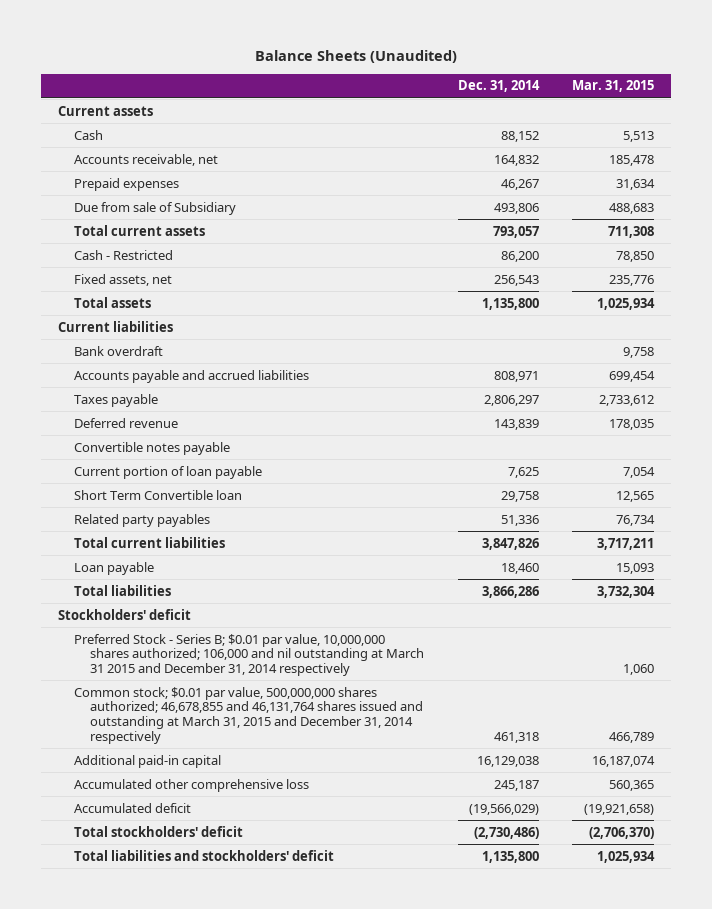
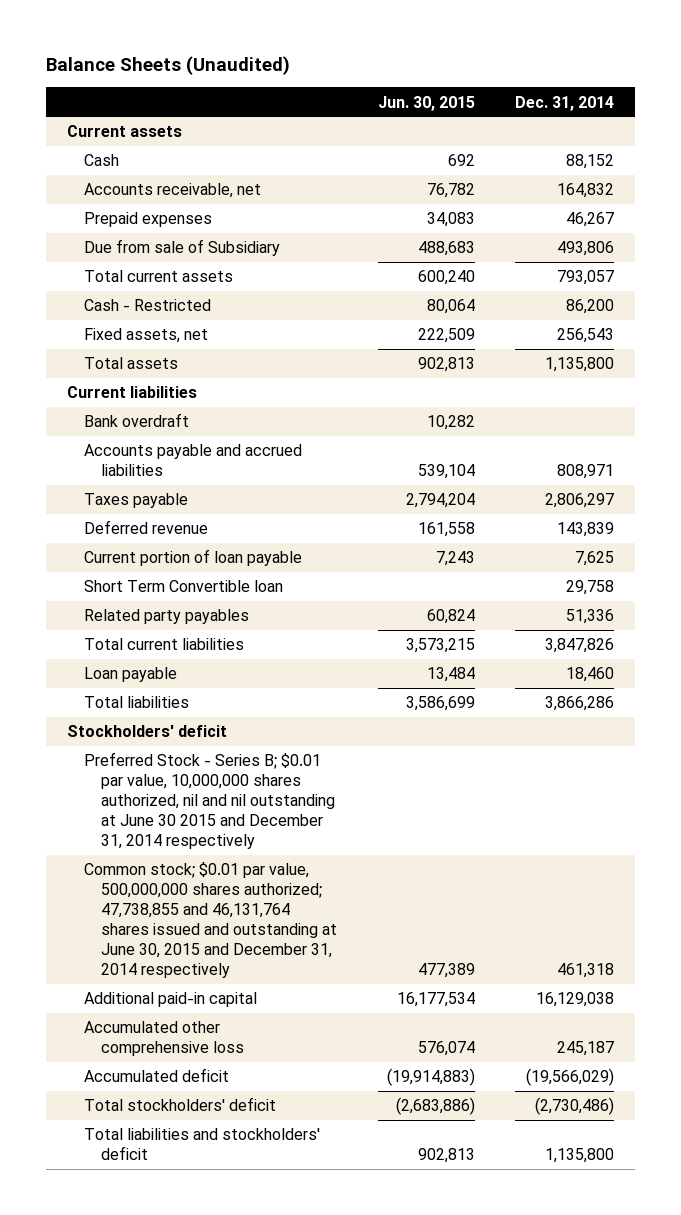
- | Dec. 31, 2014 | Mar. 31, 2015
+ | Jun. 30, 2015 | Dec. 31, 2014
- Convertible notes payable
- Preferred Stock - Series B; $0.01 par value, 10,000,000 shares authorized; 106,000 and nil outstanding at March 31 2015 and December 31, 2014 respectively | | 1,060
- Common stock; $0.01 par value, 500,000,000 shares authorized; 46,678,855 and 46,131,764 shares issued and outstanding at March 31, 2015 and December 31, 2014 respectively | 461,318 | 466,789
+ Preferred Stock - Series B; $0.01 par value, 10,000,000 shares authorized, nil and nil outstanding at June 30 2015 and December 31, 2014 respectively
+ Common stock; $0.01 par value, 500,000,000 shares authorized; 47,738,855 and 46,131,764 shares issued and outstanding at June 30, 2015 and December 31, 2014 respectively | 477,389 | 461,318

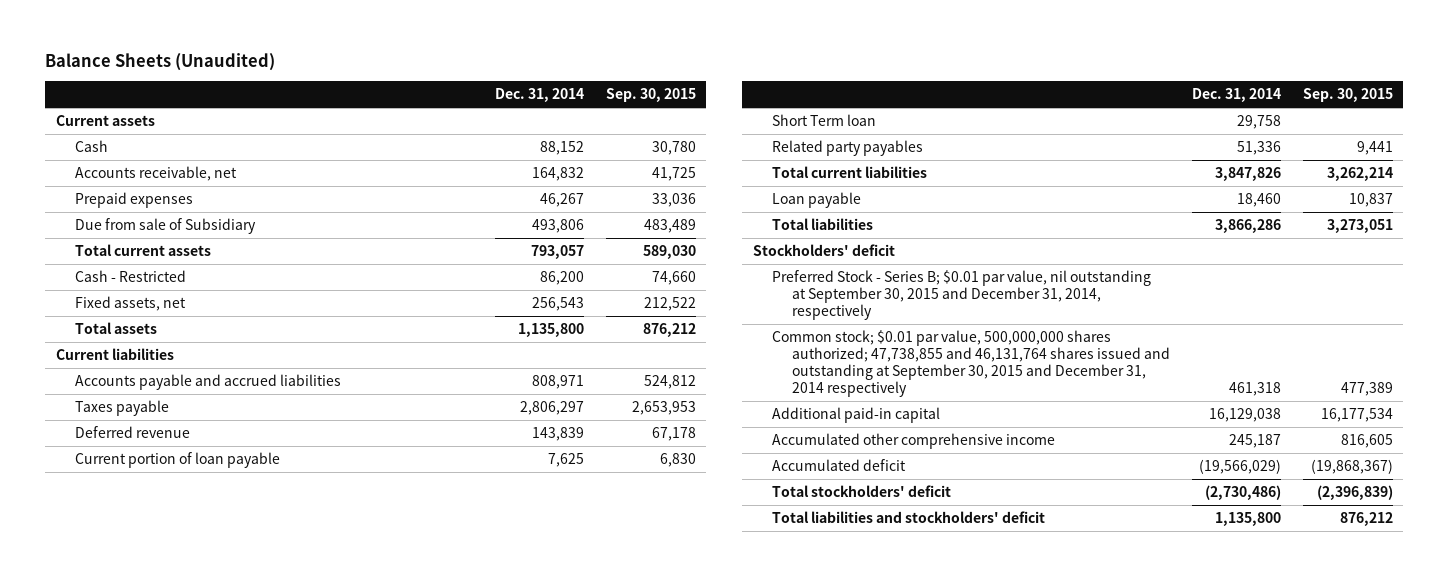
- | Jun. 30, 2015 | Dec. 31, 2014
+ | Dec. 31, 2014 | Sep. 30, 2015
- Bank overdraft | 10,282 |
- Short Term Convertible loan | | 29,758
+ Short Term loan | 29,758 |
- Preferred Stock - Series B; $0.01 par value, 10,000,000 shares authorized, nil and nil outstanding at June 30 2015 and December 31, 2014 respectively
- Common stock; $0.01 par value, 500,000,000 shares authorized; 47,738,855 and 46,131,764 shares issued and outstanding at June 30, 2015 and December 31, 2014 respectively | 477,389 | 461,318
+ Preferred Stock - Series B; $0.01 par value, nil outstanding at September 30, 2015 and December 31, 2014, respectively
+ Common stock; $0.01 par value, 500,000,000 shares authorized; 47,738,855 and 46,131,764 shares issued and outstanding at September 30, 2015 and December 31, 2014 respectively | 461,318 | 477,389
- Accumulated other comprehensive loss | 576,074 | 245,187
+ Accumulated other comprehensive income | 245,187 | 816,605

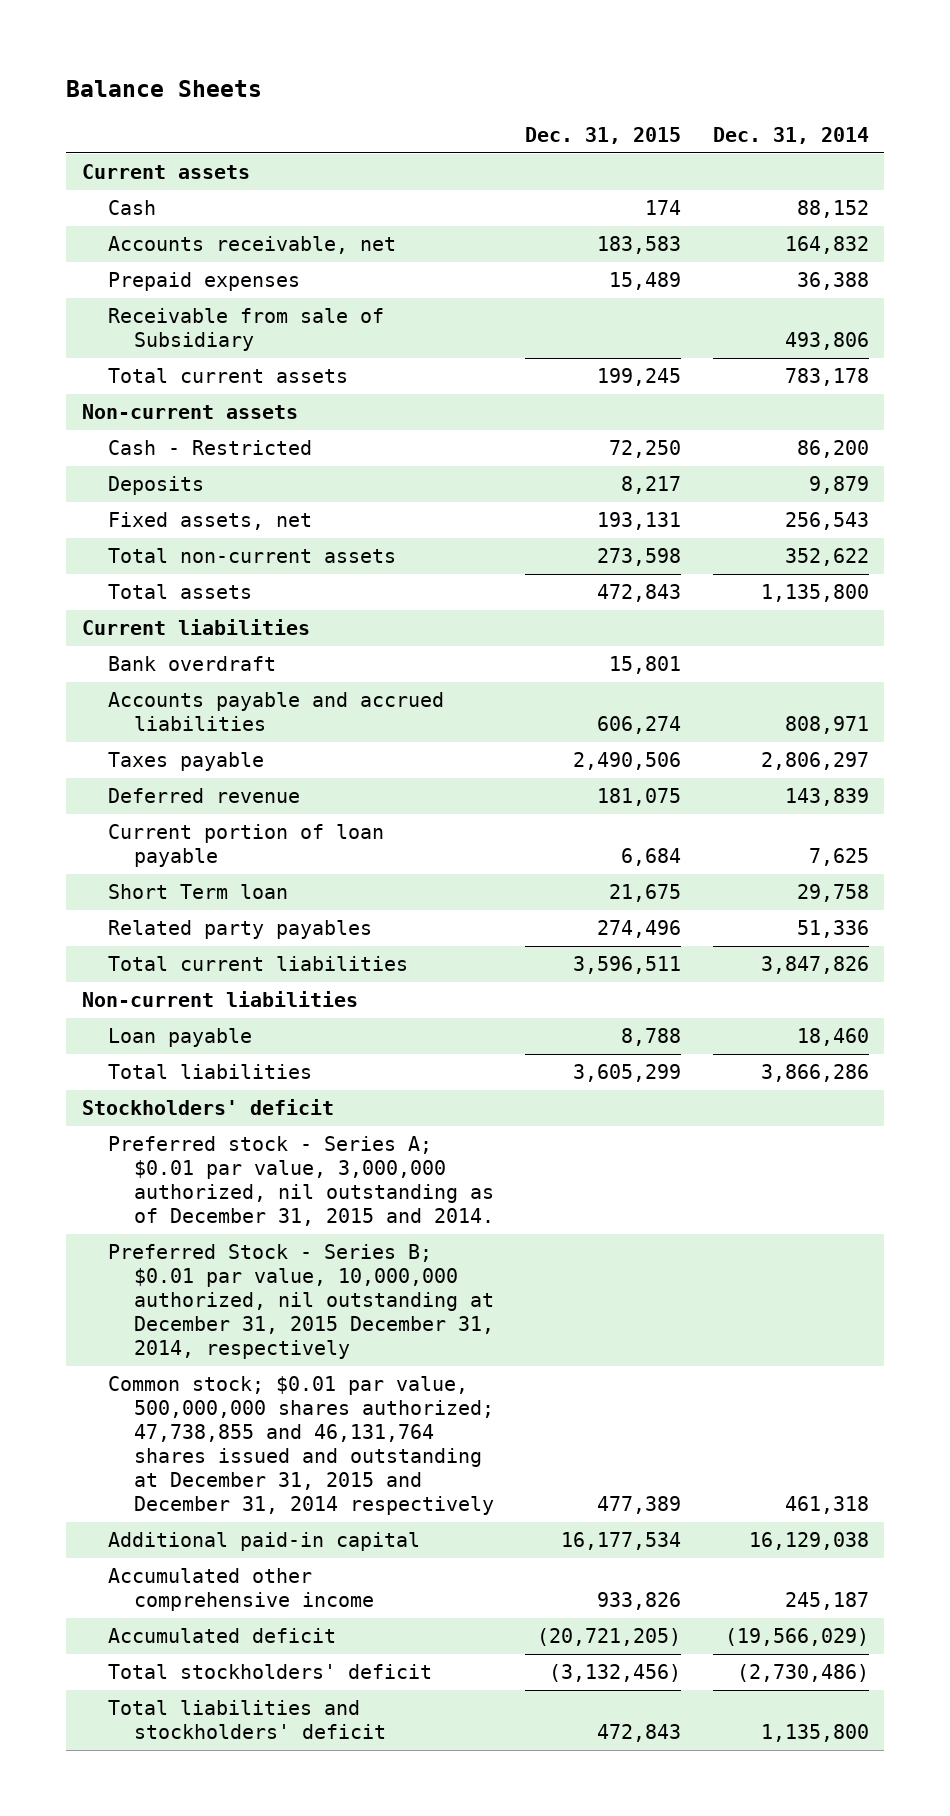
- Balance Sheets (Unaudited)
+ Balance Sheets
- | Dec. 31, 2014 | Sep. 30, 2015
+ | Dec. 31, 2015 | Dec. 31, 2014
- Prepaid expenses | 46,267 | 33,036
- Due from sale of Subsidiary | 493,806 | 483,489
- Total current assets | 793,057 | 589,030
+ Prepaid expenses | 15,489 | 36,388
+ Receivable from sale of Subsidiary | | 493,806
+ Total current assets | 199,245 | 783,178
+ Non-current assets
+ Deposits | 8,217 | 9,879
+ Total non-current assets | 273,598 | 352,622
+ Bank overdraft | 15,801 |
+ Non-current liabilities
- Preferred Stock - Series B; $0.01 par value, nil outstanding at September 30, 2015 and December 31, 2014, respectively
- Common stock; $0.01 par value, 500,000,000 shares authorized; 47,738,855 and 46,131,764 shares issued and outstanding at September 30, 2015 and December 31, 2014 respectively | 461,318 | 477,389
+ Preferred stock - Series A; $0.01 par value, 3,000,000 authorized, nil outstanding as of December 31, 2015 and 2014.
+ Preferred Stock - Series B; $0.01 par value, 10,000,000 authorized, nil outstanding at December 31, 2015 December 31, 2014, respectively
+ Common stock; $0.01 par value, 500,000,000 shares authorized; 47,738,855 and 46,131,764 shares issued and outstanding at December 31, 2015 and December 31, 2014 respectively | 477,389 | 461,318

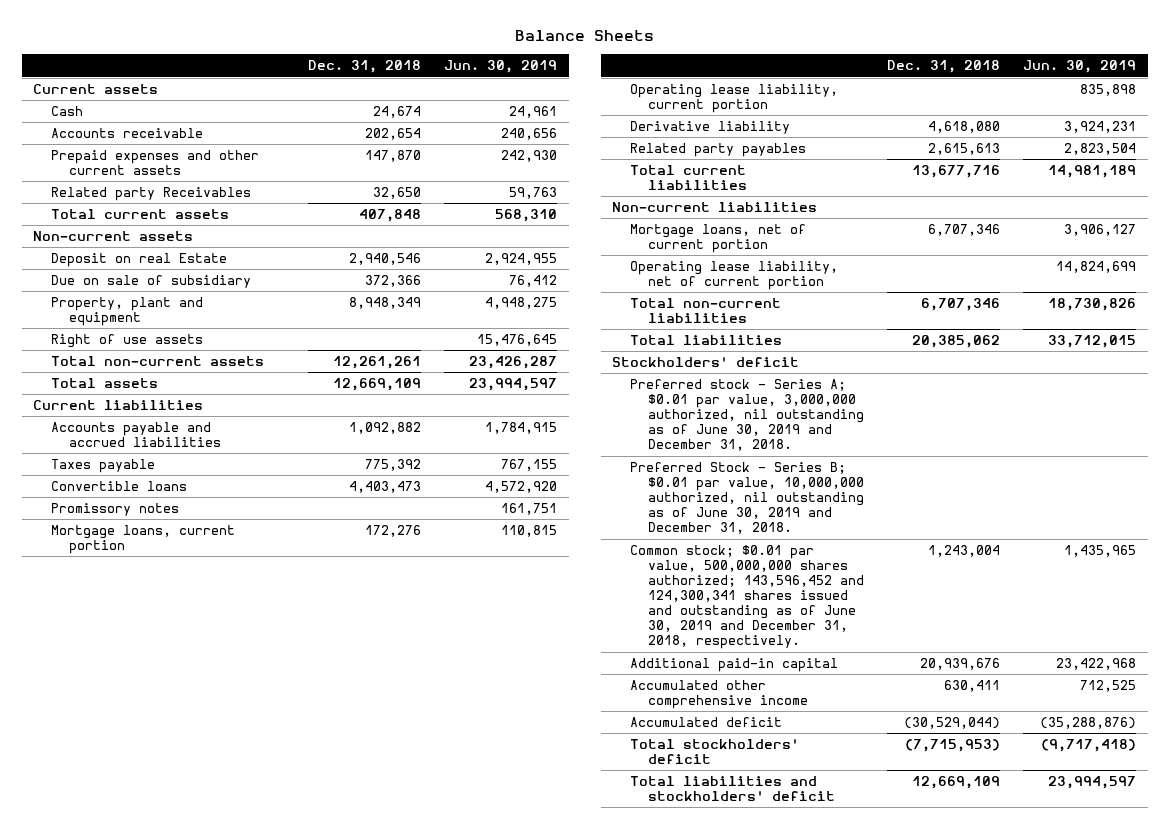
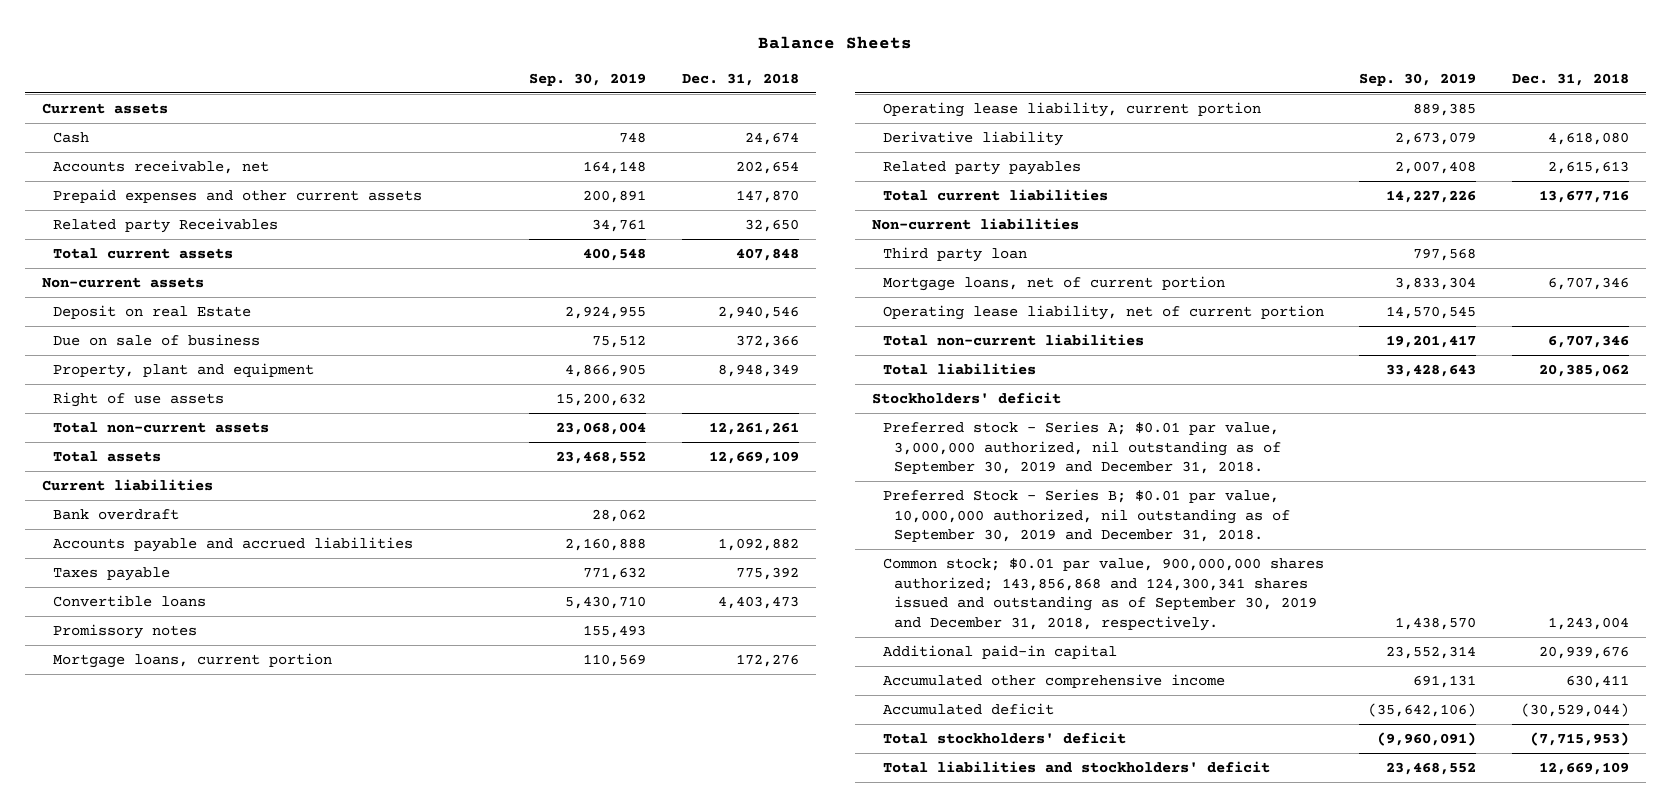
- | Dec. 31, 2018 | Jun. 30, 2019
+ | Sep. 30, 2019 | Dec. 31, 2018
- Accounts receivable | 202,654 | 240,656
+ Accounts receivable, net | 164,148 | 202,654
- Due on sale of subsidiary | 372,366 | 76,412
+ Due on sale of business | 75,512 | 372,366
+ Bank overdraft | 28,062 |
+ Third party loan | 797,568 |
- Preferred stock - Series A; $0.01 par value, 3,000,000 authorized, nil outstanding as of June 30, 2019 and December 31, 2018.
- Preferred Stock - Series B; $0.01 par value, 10,000,000 authorized, nil outstanding as of June 30, 2019 and December 31, 2018.
- Common stock; $0.01 par value, 500,000,000 shares authorized; 143,596,452 and 124,300,341 shares issued and outstanding as of June 30, 2019 and December 31, 2018, respectively. | 1,243,004 | 1,435,965
+ Preferred stock - Series A; $0.01 par value, 3,000,000 authorized, nil outstanding as of September 30, 2019 and December 31, 2018.
+ Preferred Stock - Series B; $0.01 par value, 10,000,000 authorized, nil outstanding as of September 30, 2019 and December 31, 2018.
+ Common stock; $0.01 par value, 900,000,000 shares authorized; 143,856,868 and 124,300,341 shares issued and outstanding as of September 30, 2019 and December 31, 2018, respectively. | 1,438,570 | 1,243,004

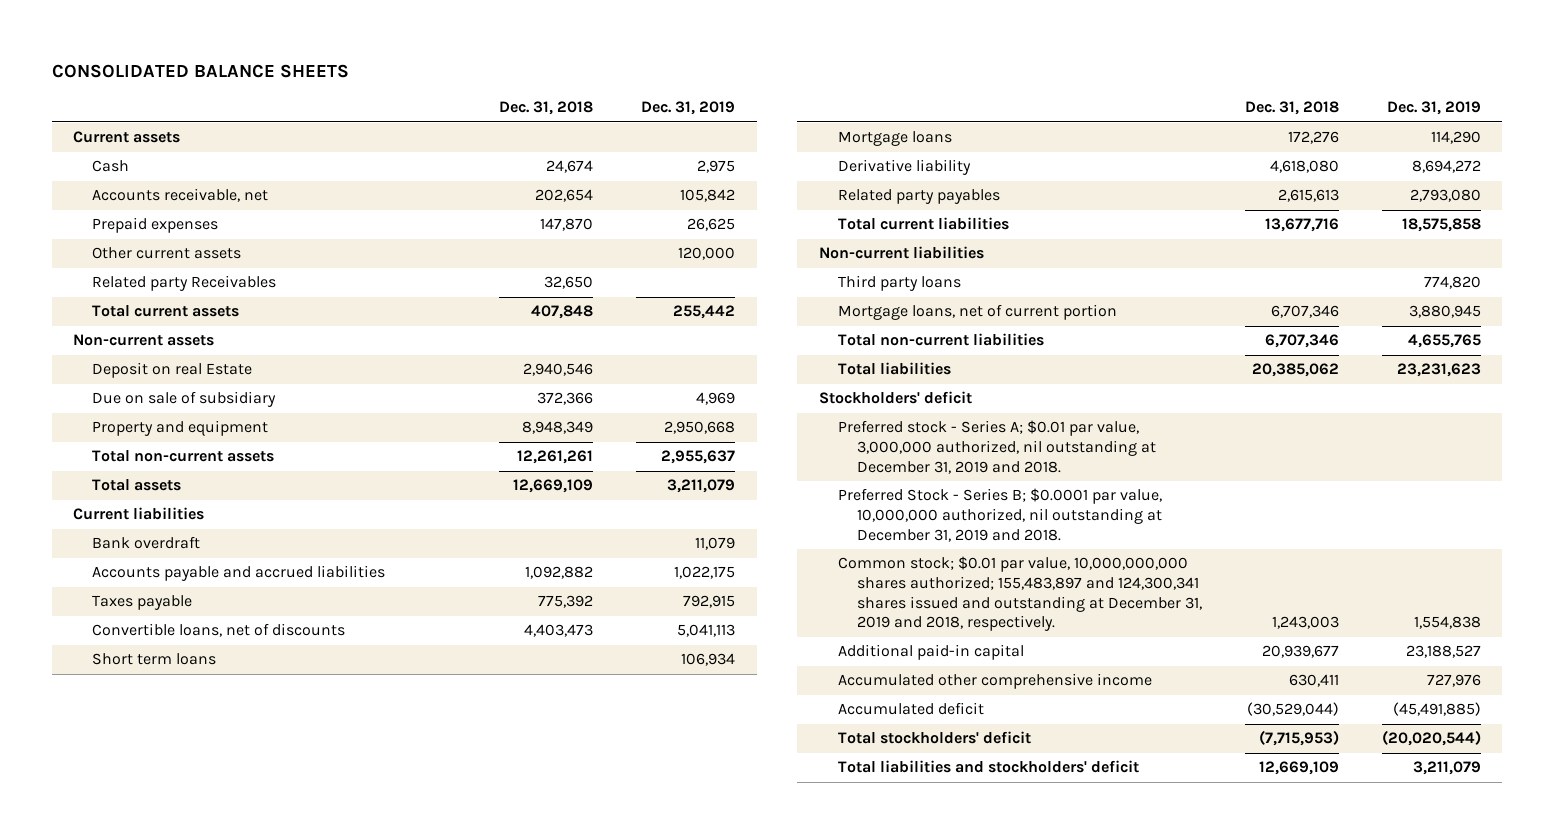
- Balance Sheets
+ CONSOLIDATED BALANCE SHEETS
- | Sep. 30, 2019 | Dec. 31, 2018
+ | Dec. 31, 2018 | Dec. 31, 2019
- Prepaid expenses and other current assets | 200,891 | 147,870
+ Prepaid expenses | 147,870 | 26,625
+ Other current assets | | 120,000
- Due on sale of business | 75,512 | 372,366
- Property, plant and equipment | 4,866,905 | 8,948,349
- Right of use assets | 15,200,632 |
+ Due on sale of subsidiary | 372,366 | 4,969
+ Property and equipment | 8,948,349 | 2,950,668
- Convertible loans | 5,430,710 | 4,403,473
- Promissory notes | 155,493 |
- Mortgage loans, current portion | 110,569 | 172,276
- Operating lease liability, current portion | 889,385 |
+ Convertible loans, net of discounts | 4,403,473 | 5,041,113
+ Short term loans | | 106,934
+ Mortgage loans | 172,276 | 114,290
- Third party loan | 797,568 |
+ Third party loans | | 774,820
- Operating lease liability, net of current portion | 14,570,545 |
- Preferred stock - Series A; $0.01 par value, 3,000,000 authorized, nil outstanding as of September 30, 2019 and December 31, 2018.
- Preferred Stock - Series B; $0.01 par value, 10,000,000 authorized, nil outstanding as of September 30, 2019 and December 31, 2018.
- Common stock; $0.01 par value, 900,000,000 shares authorized; 143,856,868 and 124,300,341 shares issued and outstanding as of September 30, 2019 and December 31, 2018, respectively. | 1,438,570 | 1,243,004
- Additional paid-in capital | 23,552,314 | 20,939,676
+ Preferred stock - Series A; $0.01 par value, 3,000,000 authorized, nil outstanding at December 31, 2019 and 2018.
+ Preferred Stock - Series B; $0.0001 par value, 10,000,000 authorized, nil outstanding at December 31, 2019 and 2018.
+ Common stock; $0.01 par value, 10,000,000,000 shares authorized; 155,483,897 and 124,300,341 shares issued and outstanding at December 31, 2019 and 2018, respectively. | 1,243,003 | 1,554,838
+ Additional paid-in capital | 20,939,677 | 23,188,527

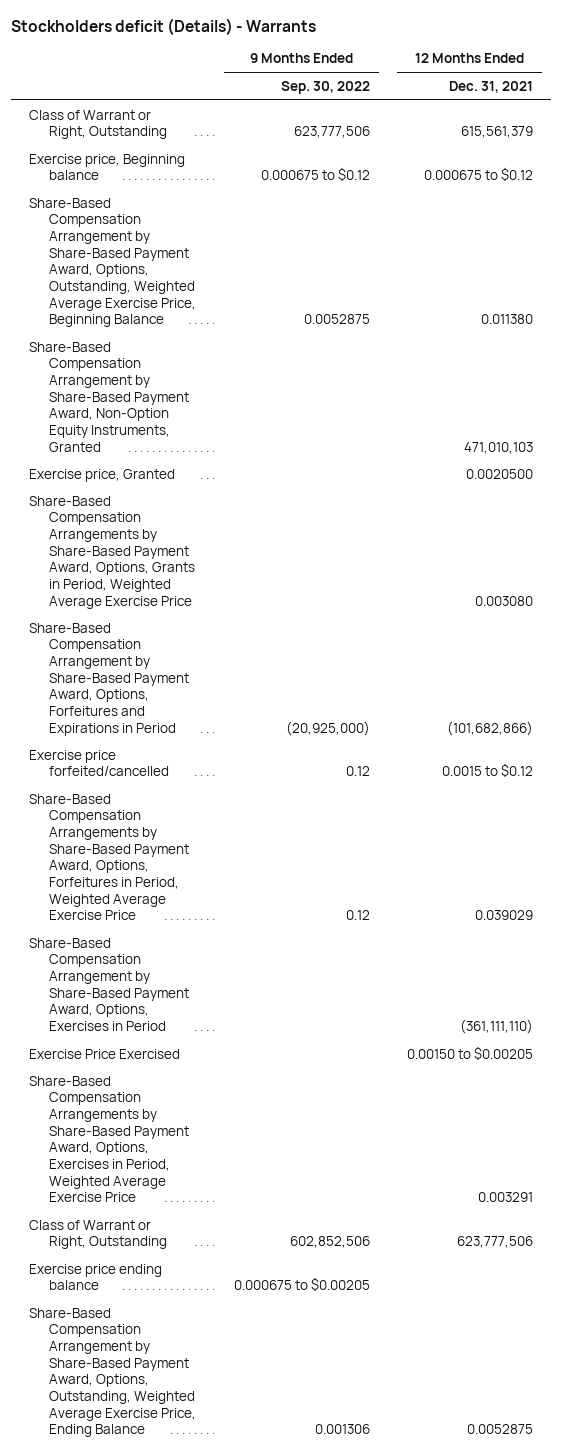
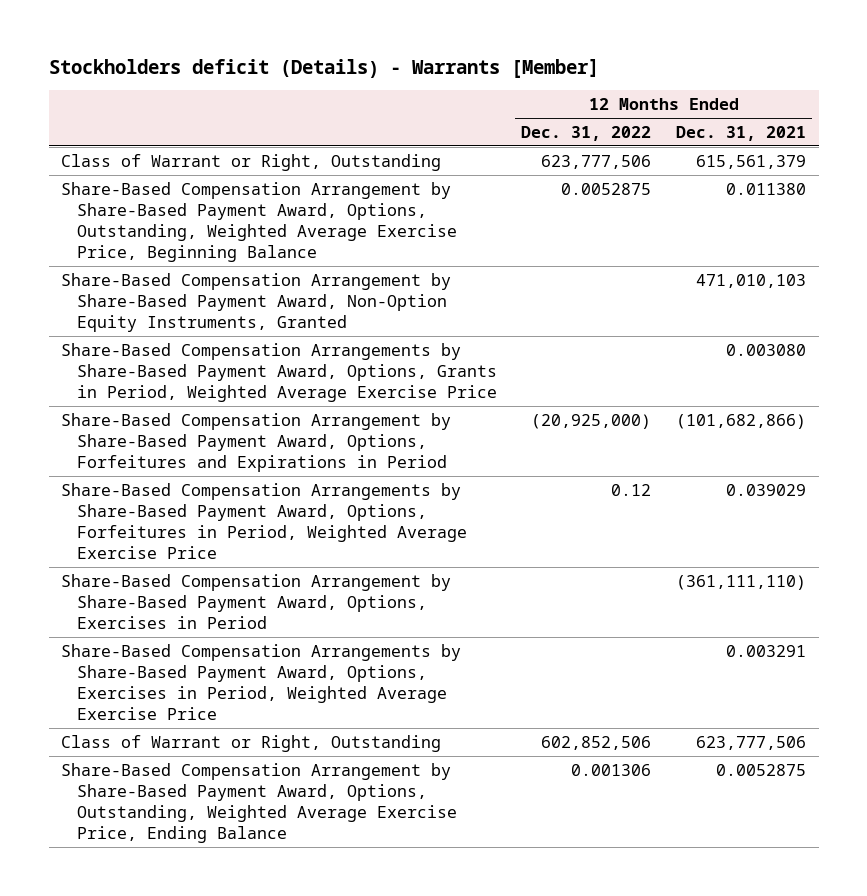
- Stockholders deficit (Details) - Warrants
+ Stockholders deficit (Details) - Warrants [Member]
- | 9 Months Ended Sep. 30, 2022 | 12 Months Ended Dec. 31, 2021
+ | 12 Months Ended Dec. 31, 2022 | 12 Months Ended Dec. 31, 2021
- Exercise price, Beginning balance | 0.000675 to $0.12 | 0.000675 to $0.12
- Exercise price, Granted | | 0.0020500
- Exercise price forfeited/cancelled | 0.12 | 0.0015 to $0.12
- Exercise Price Exercised | | 0.00150 to $0.00205
- Exercise price ending balance | 0.000675 to $0.00205 |

